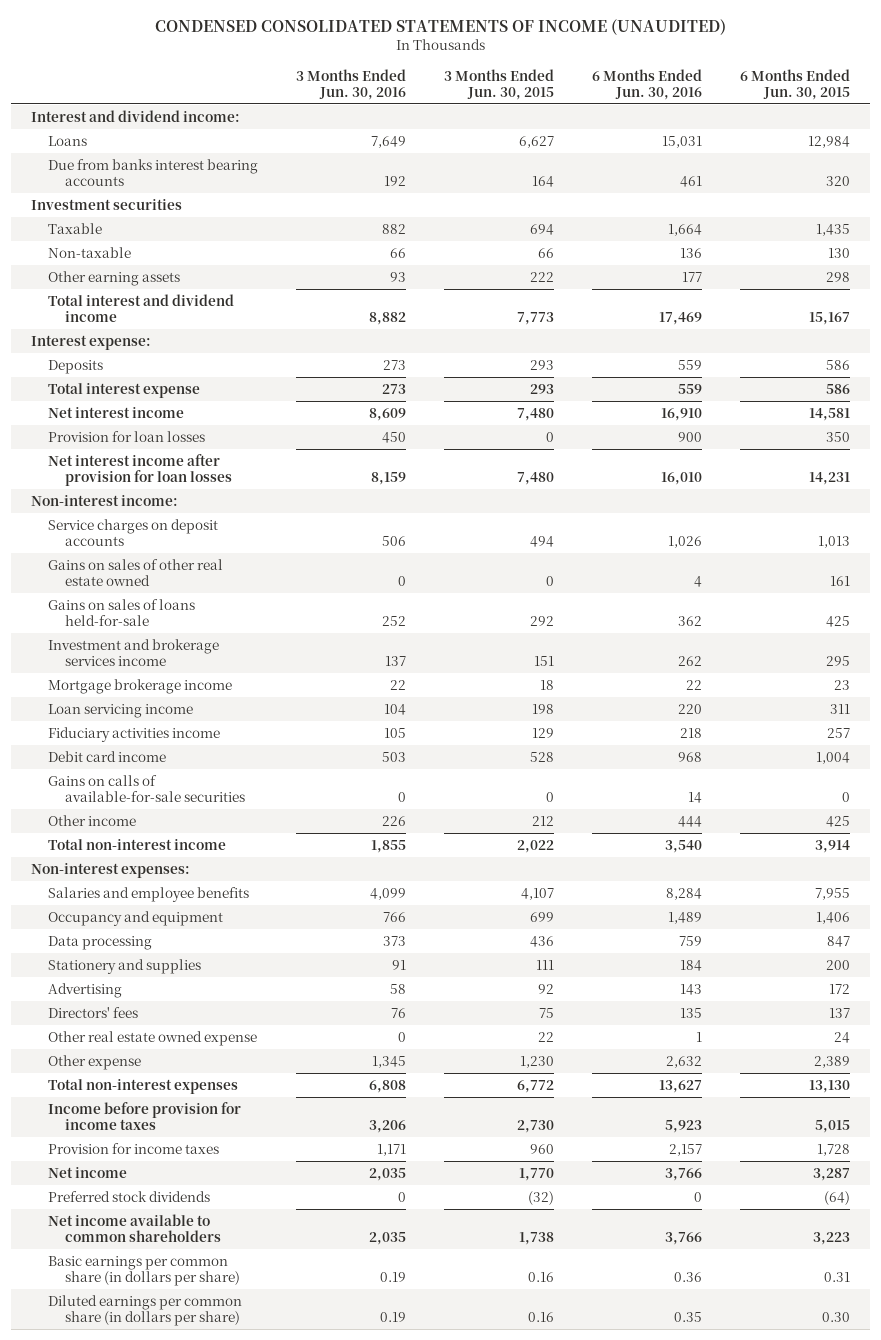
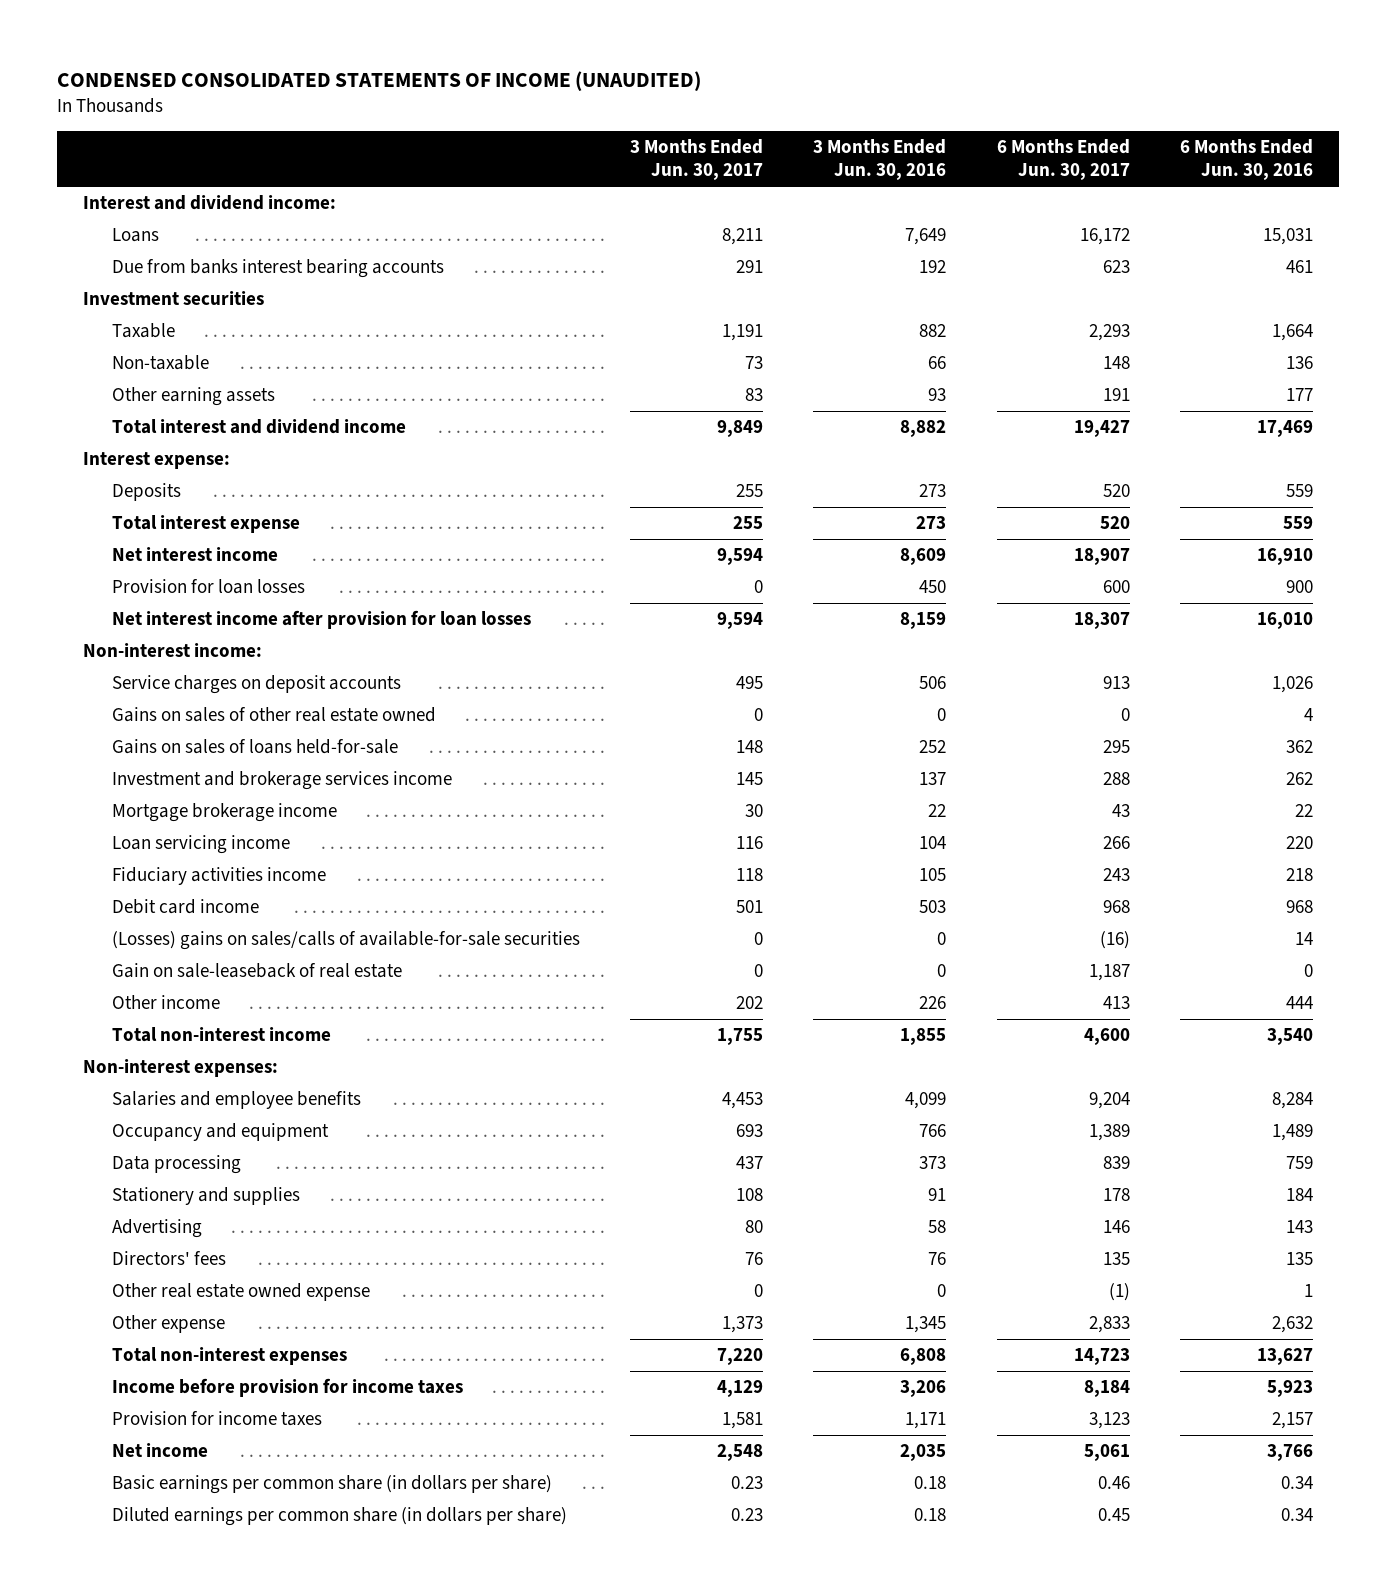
- | 3 Months Ended Jun. 30, 2016 | 3 Months Ended Jun. 30, 2015 | 6 Months Ended Jun. 30, 2016 | 6 Months Ended Jun. 30, 2015
+ | 3 Months Ended Jun. 30, 2017 | 3 Months Ended Jun. 30, 2016 | 6 Months Ended Jun. 30, 2017 | 6 Months Ended Jun. 30, 2016
- Gains on calls of available-for-sale securities | 0 | 0 | 14 | 0
+ (Losses) gains on sales/calls of available-for-sale securities | 0 | 0 | (16) | 14
+ Gain on sale-leaseback of real estate | 0 | 0 | 1,187 | 0
- Preferred stock dividends | 0 | (32) | 0 | (64)
- Net income available to common shareholders | 2,035 | 1,738 | 3,766 | 3,223
- Basic earnings per common share (in dollars per share) | 0.19 | 0.16 | 0.36 | 0.31
- Diluted earnings per common share (in dollars per share) | 0.19 | 0.16 | 0.35 | 0.30
+ Basic earnings per common share (in dollars per share) | 0.23 | 0.18 | 0.46 | 0.34
+ Diluted earnings per common share (in dollars per share) | 0.23 | 0.18 | 0.45 | 0.34

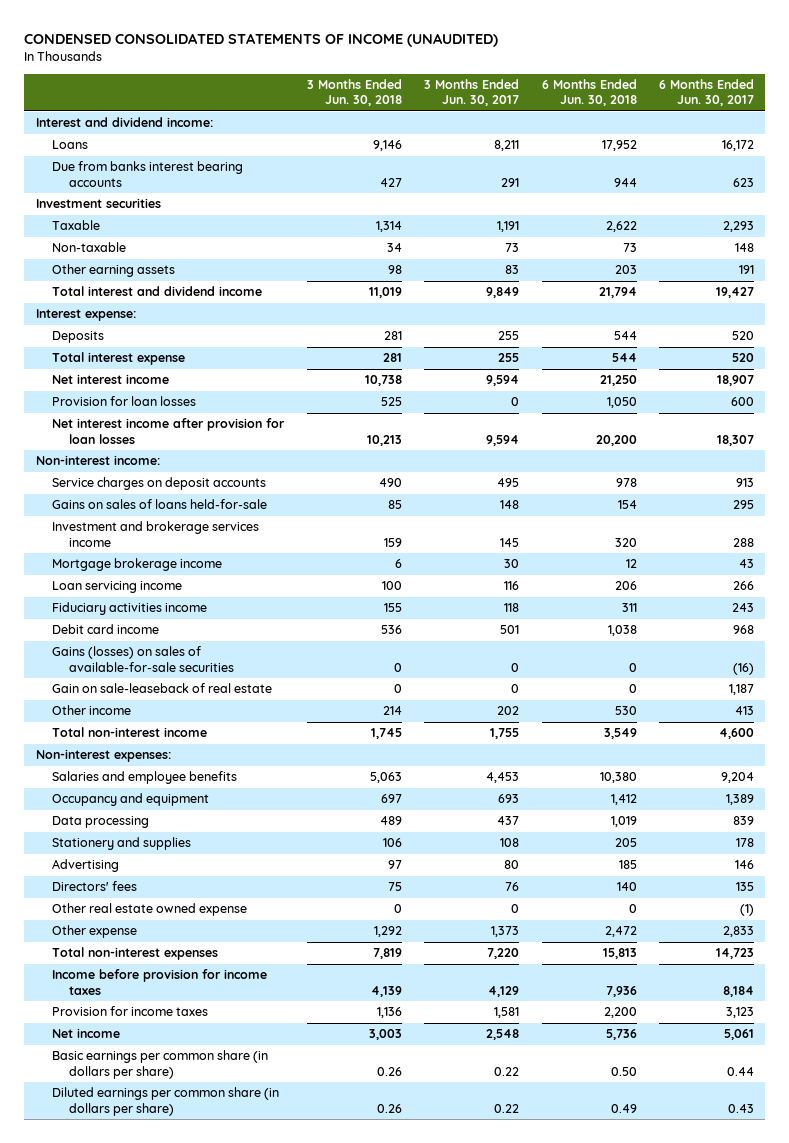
- | 3 Months Ended Jun. 30, 2017 | 3 Months Ended Jun. 30, 2016 | 6 Months Ended Jun. 30, 2017 | 6 Months Ended Jun. 30, 2016
+ | 3 Months Ended Jun. 30, 2018 | 3 Months Ended Jun. 30, 2017 | 6 Months Ended Jun. 30, 2018 | 6 Months Ended Jun. 30, 2017
- Gains on sales of other real estate owned | 0 | 0 | 0 | 4
- (Losses) gains on sales/calls of available-for-sale securities | 0 | 0 | (16) | 14
+ Gains (losses) on sales of available-for-sale securities | 0 | 0 | 0 | (16)
- Basic earnings per common share (in dollars per share) | 0.23 | 0.18 | 0.46 | 0.34
- Diluted earnings per common share (in dollars per share) | 0.23 | 0.18 | 0.45 | 0.34
+ Basic earnings per common share (in dollars per share) | 0.26 | 0.22 | 0.50 | 0.44
+ Diluted earnings per common share (in dollars per share) | 0.26 | 0.22 | 0.49 | 0.43

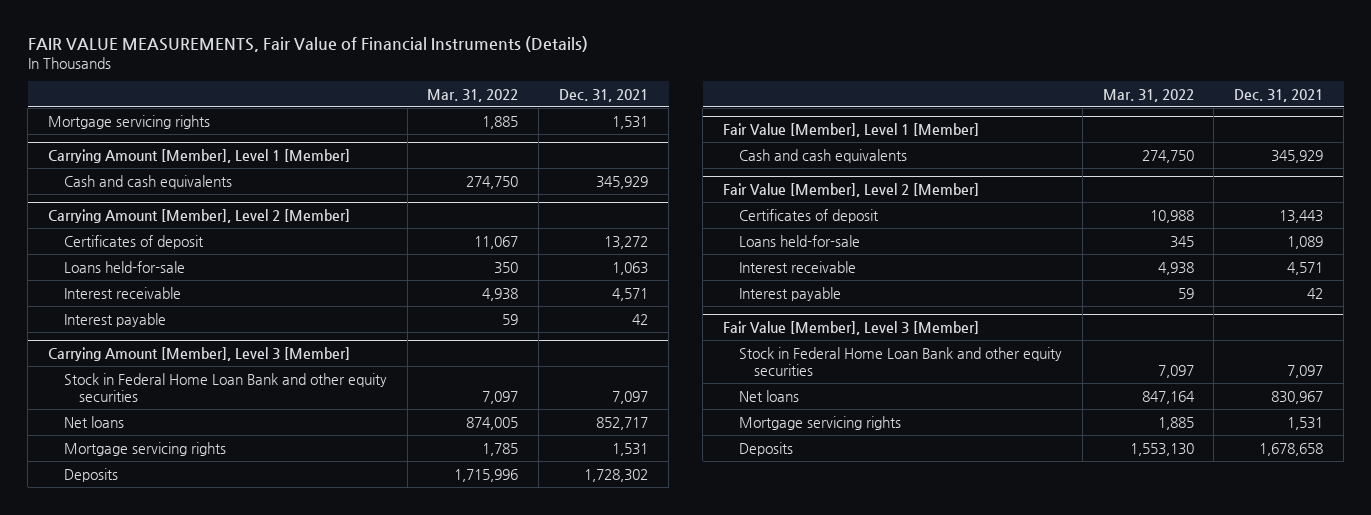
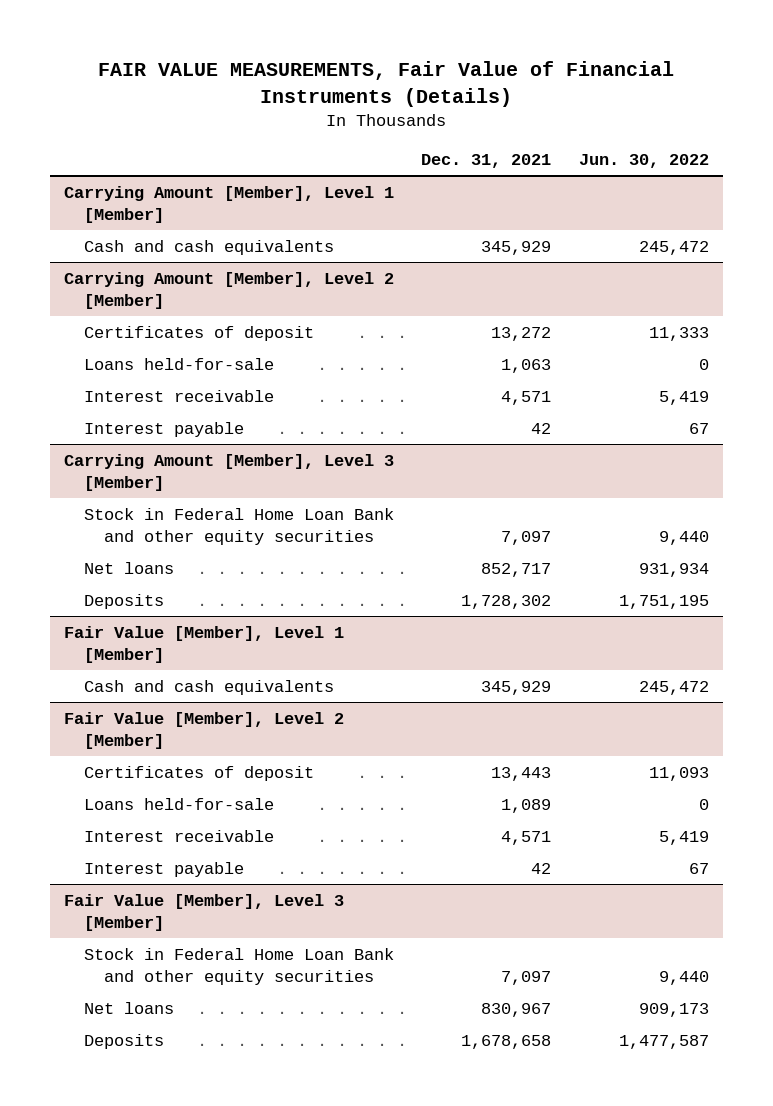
- | Mar. 31, 2022 | Dec. 31, 2021
+ | Dec. 31, 2021 | Jun. 30, 2022
- Mortgage servicing rights | 1,885 | 1,531
@ Carrying Amount [Member], Level 3 [Member]
- Mortgage servicing rights | 1,785 | 1,531
@ Fair Value [Member], Level 3 [Member]
- Mortgage servicing rights | 1,885 | 1,531

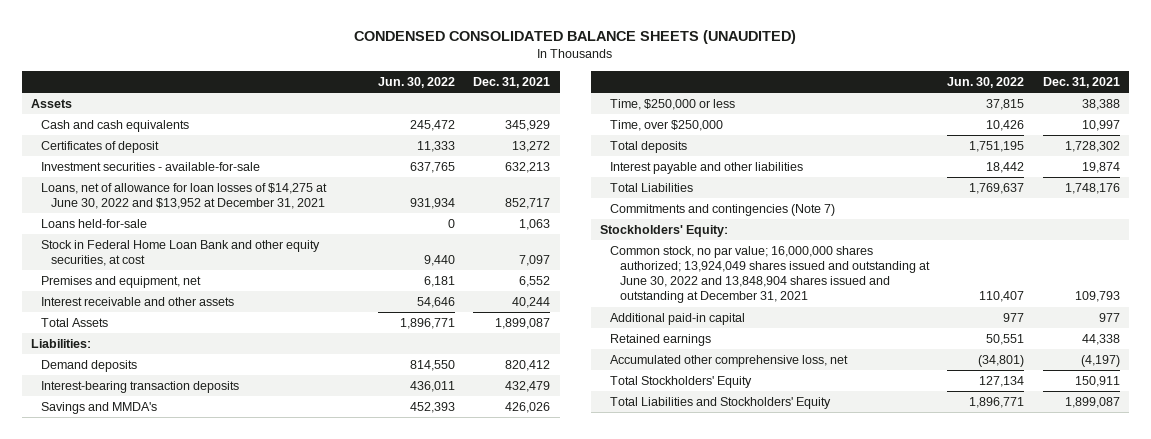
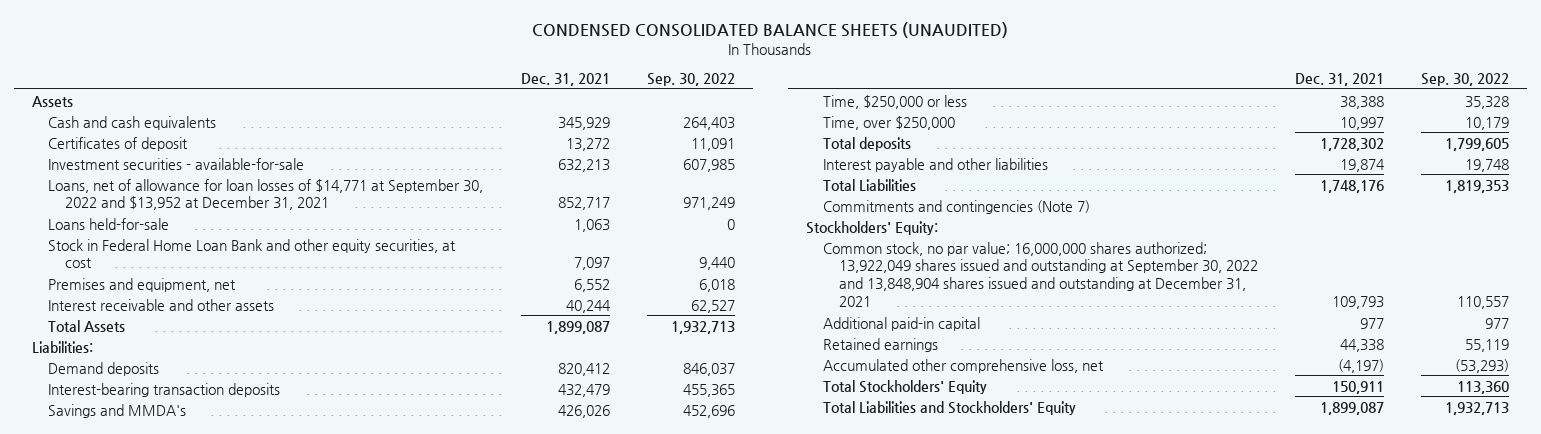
- | Jun. 30, 2022 | Dec. 31, 2021
+ | Dec. 31, 2021 | Sep. 30, 2022
- Loans, net of allowance for loan losses of $14,275 at June 30, 2022 and $13,952 at December 31, 2021 | 931,934 | 852,717
+ Loans, net of allowance for loan losses of $14,771 at September 30, 2022 and $13,952 at December 31, 2021 | 852,717 | 971,249
- Common stock, no par value; 16,000,000 shares authorized; 13,924,049 shares issued and outstanding at June 30, 2022 and 13,848,904 shares issued and outstanding at December 31, 2021 | 110,407 | 109,793
+ Common stock, no par value; 16,000,000 shares authorized; 13,922,049 shares issued and outstanding at September 30, 2022 and 13,848,904 shares issued and outstanding at December 31, 2021 | 109,793 | 110,557

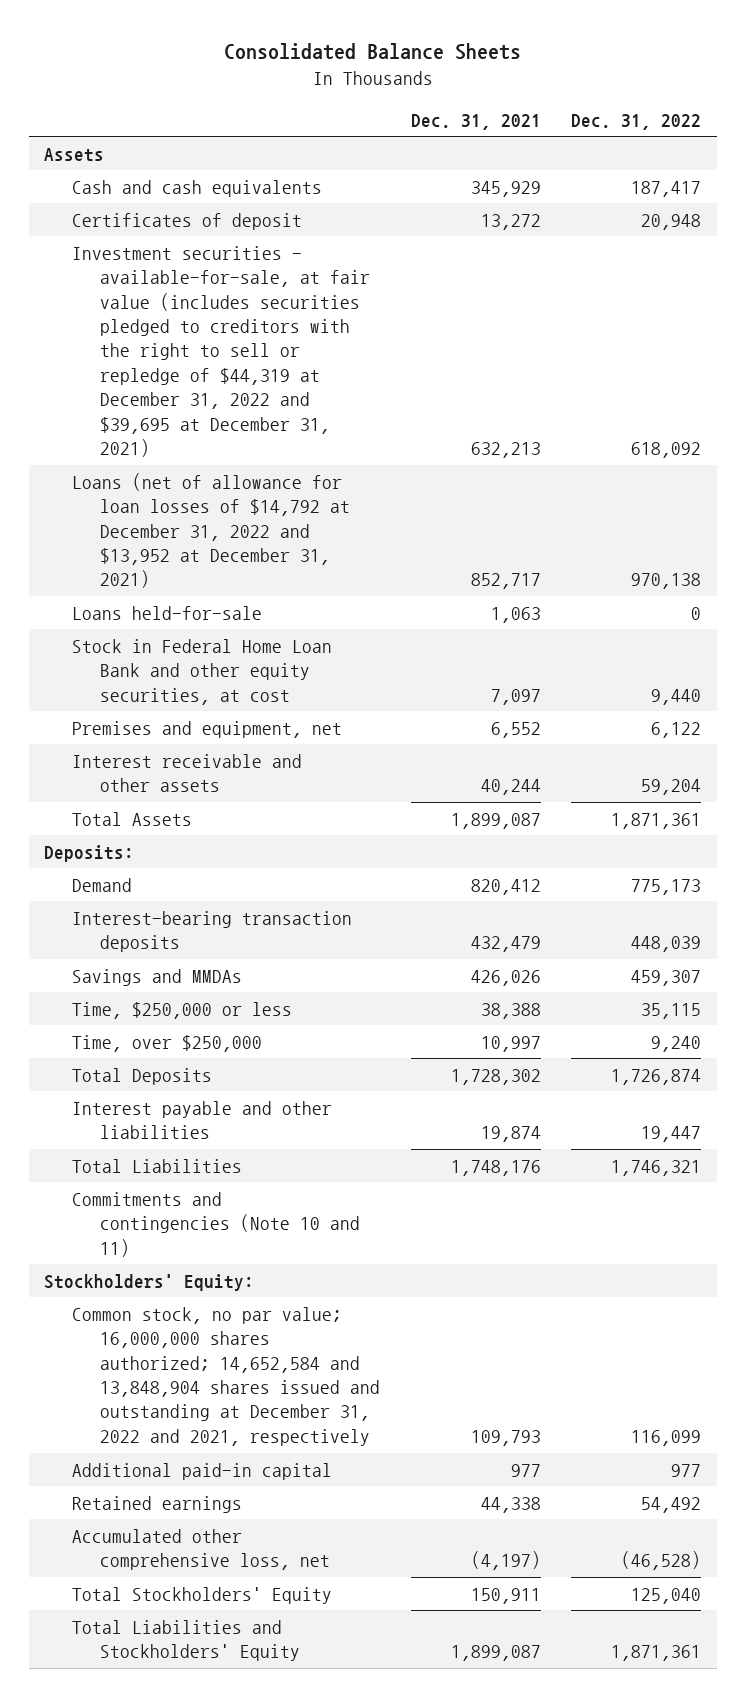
- CONDENSED CONSOLIDATED BALANCE SHEETS (UNAUDITED)
+ Consolidated Balance Sheets
- | Dec. 31, 2021 | Sep. 30, 2022
+ | Dec. 31, 2021 | Dec. 31, 2022
- Investment securities - available-for-sale | 632,213 | 607,985
- Loans, net of allowance for loan losses of $14,771 at September 30, 2022 and $13,952 at December 31, 2021 | 852,717 | 971,249
+ Investment securities - available-for-sale, at fair value (includes securities pledged to creditors with the right to sell or repledge of $44,319 at December 31, 2022 and $39,695 at December 31, 2021) | 632,213 | 618,092
+ Loans (net of allowance for loan losses of $14,792 at December 31, 2022 and $13,952 at December 31, 2021) | 852,717 | 970,138
- Liabilities:
- Demand deposits | 820,412 | 846,037
+ Deposits:
+ Demand | 820,412 | 775,173
- Savings and MMDA's | 426,026 | 452,696
+ Savings and MMDAs | 426,026 | 459,307
- Total deposits | 1,728,302 | 1,799,605
+ Total Deposits | 1,728,302 | 1,726,874
- Commitments and contingencies (Note 7)
+ Commitments and contingencies (Note 10 and 11)
- Common stock, no par value; 16,000,000 shares authorized; 13,922,049 shares issued and outstanding at September 30, 2022 and 13,848,904 shares issued and outstanding at December 31, 2021 | 109,793 | 110,557
+ Common stock, no par value; 16,000,000 shares authorized; 14,652,584 and 13,848,904 shares issued and outstanding at December 31, 2022 and 2021, respectively | 109,793 | 116,099

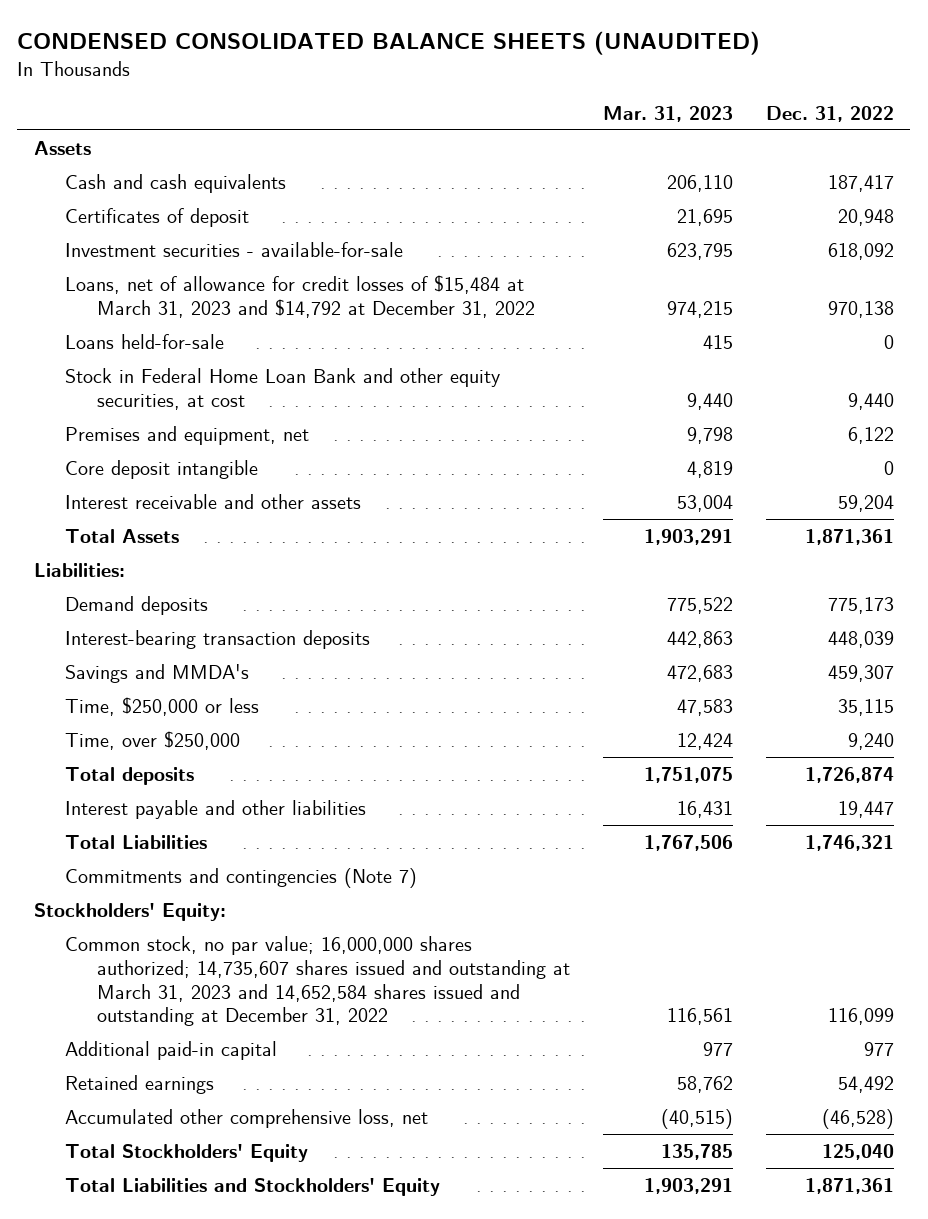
- Consolidated Balance Sheets
+ CONDENSED CONSOLIDATED BALANCE SHEETS (UNAUDITED)
- | Dec. 31, 2021 | Dec. 31, 2022
+ | Mar. 31, 2023 | Dec. 31, 2022
- Investment securities - available-for-sale, at fair value (includes securities pledged to creditors with the right to sell or repledge of $44,319 at December 31, 2022 and $39,695 at December 31, 2021) | 632,213 | 618,092
- Loans (net of allowance for loan losses of $14,792 at December 31, 2022 and $13,952 at December 31, 2021) | 852,717 | 970,138
+ Investment securities - available-for-sale | 623,795 | 618,092
+ Loans, net of allowance for credit losses of $15,484 at March 31, 2023 and $14,792 at December 31, 2022 | 974,215 | 970,138
+ Core deposit intangible | 4,819 | 0
- Deposits:
- Demand | 820,412 | 775,173
+ Liabilities:
+ Demand deposits | 775,522 | 775,173
- Savings and MMDAs | 426,026 | 459,307
+ Savings and MMDA's | 472,683 | 459,307
- Total Deposits | 1,728,302 | 1,726,874
+ Total deposits | 1,751,075 | 1,726,874
- Commitments and contingencies (Note 10 and 11)
+ Commitments and contingencies (Note 7)
- Common stock, no par value; 16,000,000 shares authorized; 14,652,584 and 13,848,904 shares issued and outstanding at December 31, 2022 and 2021, respectively | 109,793 | 116,099
+ Common stock, no par value; 16,000,000 shares authorized; 14,735,607 shares issued and outstanding at March 31, 2023 and 14,652,584 shares issued and outstanding at December 31, 2022 | 116,561 | 116,099

